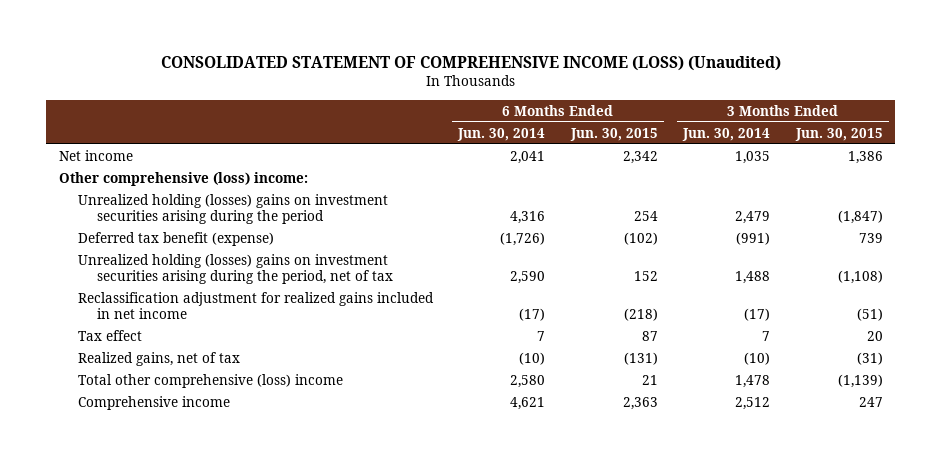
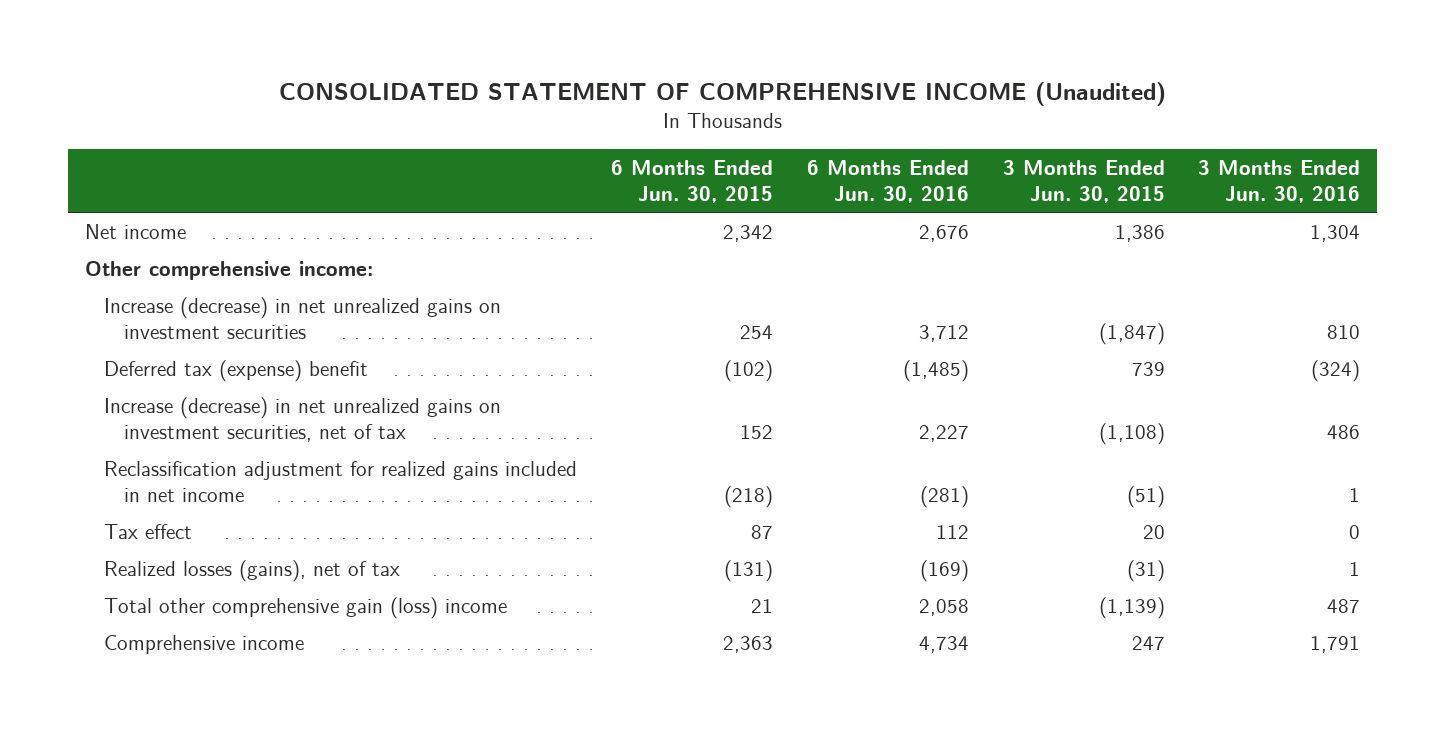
- CONSOLIDATED STATEMENT OF COMPREHENSIVE INCOME (LOSS) (Unaudited)
+ CONSOLIDATED STATEMENT OF COMPREHENSIVE INCOME (Unaudited)
- | 6 Months Ended Jun. 30, 2014 | 6 Months Ended Jun. 30, 2015 | 3 Months Ended Jun. 30, 2014 | 3 Months Ended Jun. 30, 2015
+ | 6 Months Ended Jun. 30, 2015 | 6 Months Ended Jun. 30, 2016 | 3 Months Ended Jun. 30, 2015 | 3 Months Ended Jun. 30, 2016
- Other comprehensive (loss) income:
- Unrealized holding (losses) gains on investment securities arising during the period | 4,316 | 254 | 2,479 | (1,847)
- Deferred tax benefit (expense) | (1,726) | (102) | (991) | 739
- Unrealized holding (losses) gains on investment securities arising during the period, net of tax | 2,590 | 152 | 1,488 | (1,108)
+ Other comprehensive income:
+ Increase (decrease) in net unrealized gains on investment securities | 254 | 3,712 | (1,847) | 810
+ Deferred tax (expense) benefit | (102) | (1,485) | 739 | (324)
+ Increase (decrease) in net unrealized gains on investment securities, net of tax | 152 | 2,227 | (1,108) | 486
- Realized gains, net of tax | (10) | (131) | (10) | (31)
- Total other comprehensive (loss) income | 2,580 | 21 | 1,478 | (1,139)
+ Realized losses (gains), net of tax | (131) | (169) | (31) | 1
+ Total other comprehensive gain (loss) income | 21 | 2,058 | (1,139) | 487

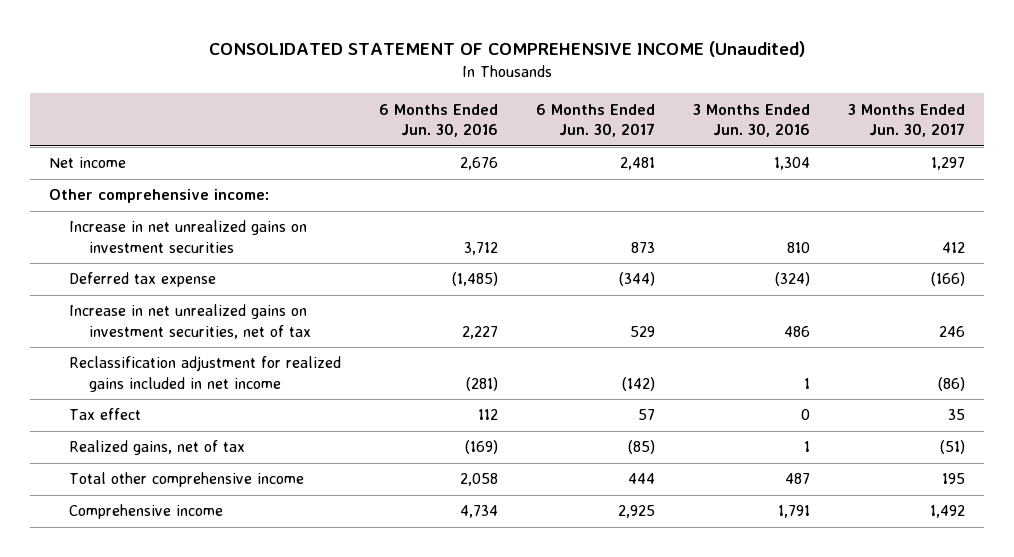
- | 6 Months Ended Jun. 30, 2015 | 6 Months Ended Jun. 30, 2016 | 3 Months Ended Jun. 30, 2015 | 3 Months Ended Jun. 30, 2016
+ | 6 Months Ended Jun. 30, 2016 | 6 Months Ended Jun. 30, 2017 | 3 Months Ended Jun. 30, 2016 | 3 Months Ended Jun. 30, 2017
- Increase (decrease) in net unrealized gains on investment securities | 254 | 3,712 | (1,847) | 810
- Deferred tax (expense) benefit | (102) | (1,485) | 739 | (324)
- Increase (decrease) in net unrealized gains on investment securities, net of tax | 152 | 2,227 | (1,108) | 486
+ Increase in net unrealized gains on investment securities | 3,712 | 873 | 810 | 412
+ Deferred tax expense | (1,485) | (344) | (324) | (166)
+ Increase in net unrealized gains on investment securities, net of tax | 2,227 | 529 | 486 | 246
- Realized losses (gains), net of tax | (131) | (169) | (31) | 1
- Total other comprehensive gain (loss) income | 21 | 2,058 | (1,139) | 487
+ Realized gains, net of tax | (169) | (85) | 1 | (51)
+ Total other comprehensive income | 2,058 | 444 | 487 | 195

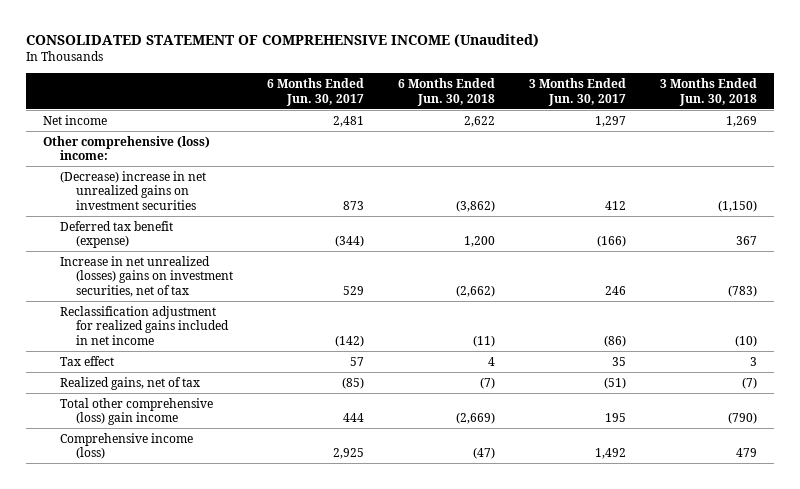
- | 6 Months Ended Jun. 30, 2016 | 6 Months Ended Jun. 30, 2017 | 3 Months Ended Jun. 30, 2016 | 3 Months Ended Jun. 30, 2017
+ | 6 Months Ended Jun. 30, 2017 | 6 Months Ended Jun. 30, 2018 | 3 Months Ended Jun. 30, 2017 | 3 Months Ended Jun. 30, 2018
- Other comprehensive income:
- Increase in net unrealized gains on investment securities | 3,712 | 873 | 810 | 412
- Deferred tax expense | (1,485) | (344) | (324) | (166)
- Increase in net unrealized gains on investment securities, net of tax | 2,227 | 529 | 486 | 246
+ Other comprehensive (loss) income:
+ (Decrease) increase in net unrealized gains on investment securities | 873 | (3,862) | 412 | (1,150)
+ Deferred tax benefit (expense) | (344) | 1,200 | (166) | 367
+ Increase in net unrealized (losses) gains on investment securities, net of tax | 529 | (2,662) | 246 | (783)
- Total other comprehensive income | 2,058 | 444 | 487 | 195
- Comprehensive income | 4,734 | 2,925 | 1,791 | 1,492
+ Total other comprehensive (loss) gain income | 444 | (2,669) | 195 | (790)
+ Comprehensive income (loss) | 2,925 | (47) | 1,492 | 479

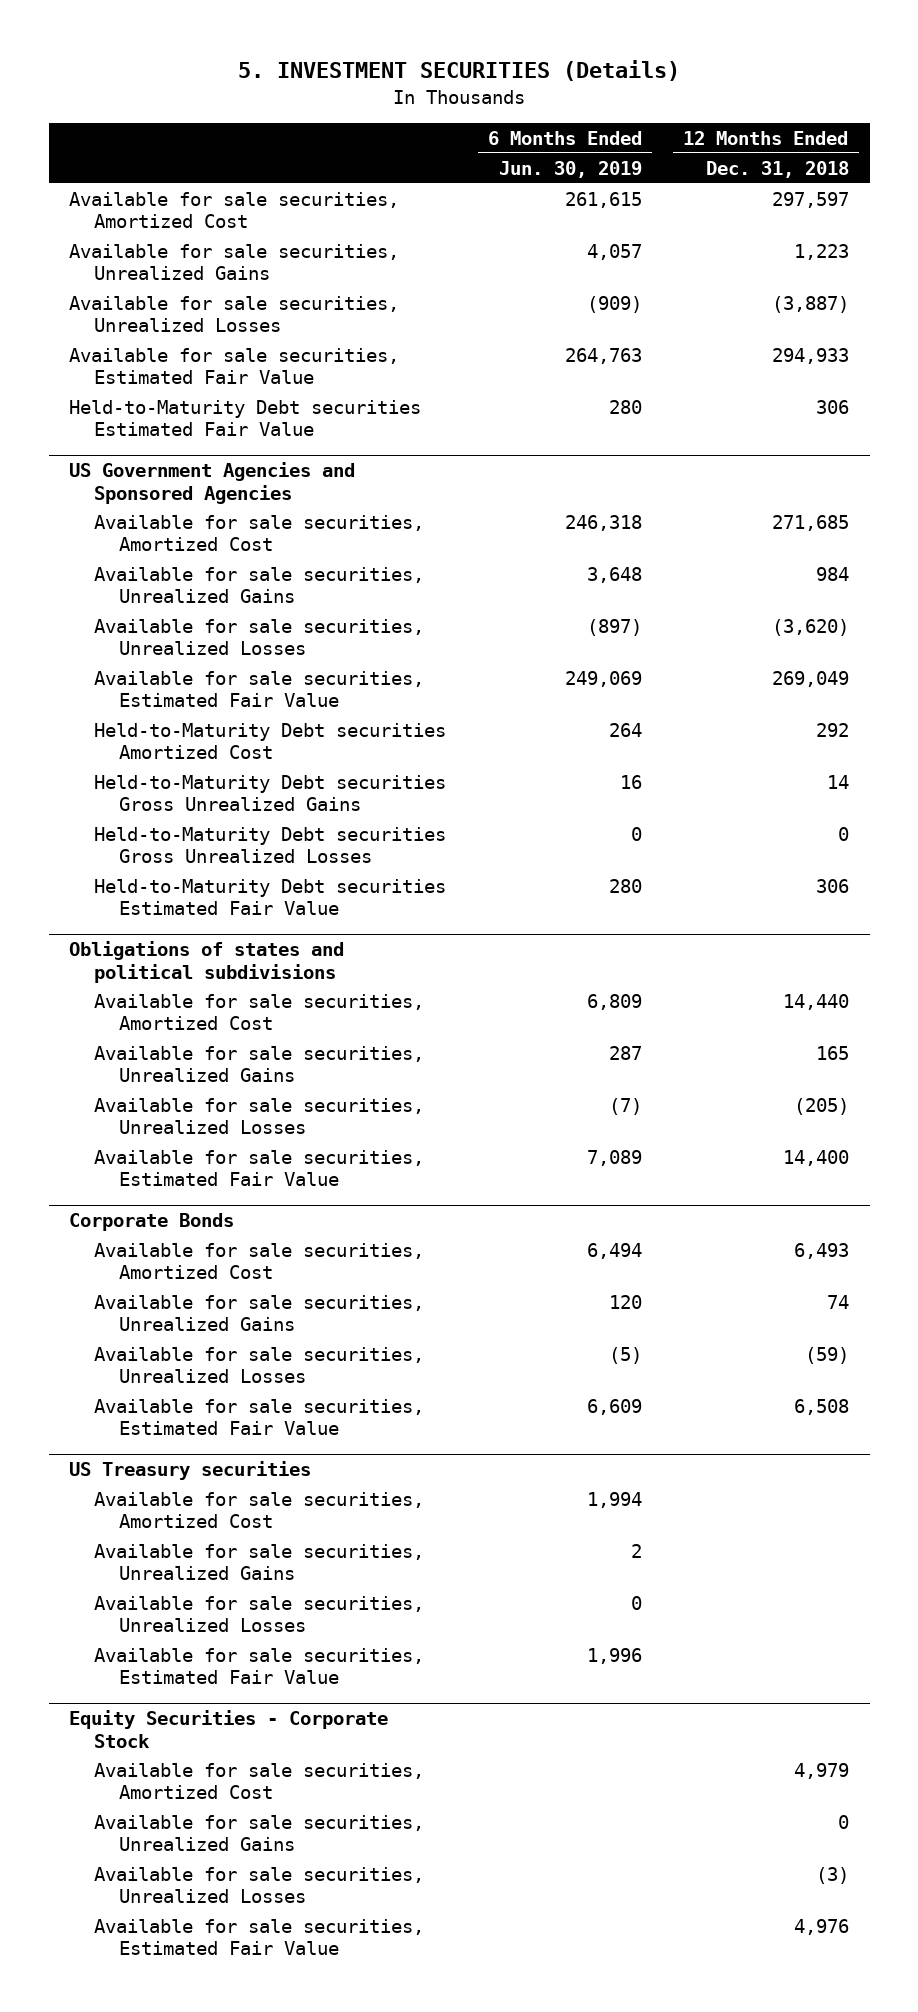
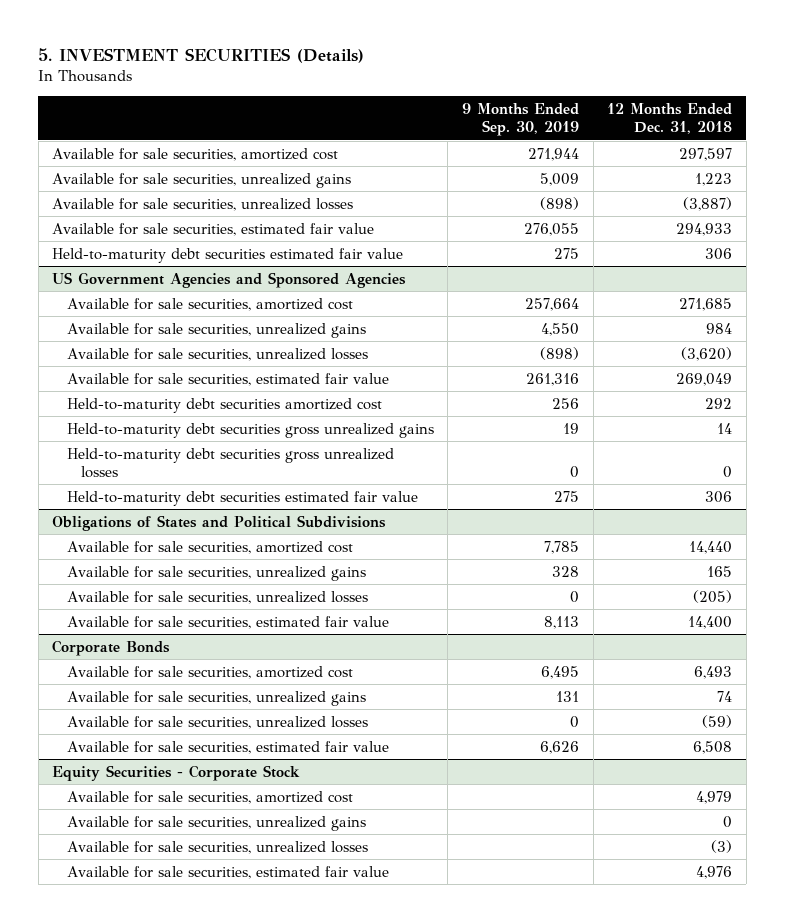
- | 6 Months Ended Jun. 30, 2019 | 12 Months Ended Dec. 31, 2018
+ | 9 Months Ended Sep. 30, 2019 | 12 Months Ended Dec. 31, 2018
- Available for sale securities, Amortized Cost | 261,615 | 297,597
- Available for sale securities, Unrealized Gains | 4,057 | 1,223
- Available for sale securities, Unrealized Losses | (909) | (3,887)
- Available for sale securities, Estimated Fair Value | 264,763 | 294,933
- Held-to-Maturity Debt securities Estimated Fair Value | 280 | 306
+ Available for sale securities, amortized cost | 271,944 | 297,597
+ Available for sale securities, unrealized gains | 5,009 | 1,223
+ Available for sale securities, unrealized losses | (898) | (3,887)
+ Available for sale securities, estimated fair value | 276,055 | 294,933
+ Held-to-maturity debt securities estimated fair value | 275 | 306
@ US Government Agencies and Sponsored Agencies
- Available for sale securities, Amortized Cost | 246,318 | 271,685
- Available for sale securities, Unrealized Gains | 3,648 | 984
- Available for sale securities, Unrealized Losses | (897) | (3,620)
- Available for sale securities, Estimated Fair Value | 249,069 | 269,049
- Held-to-Maturity Debt securities Amortized Cost | 264 | 292
- Held-to-Maturity Debt securities Gross Unrealized Gains | 16 | 14
- Held-to-Maturity Debt securities Gross Unrealized Losses | 0 | 0
- Held-to-Maturity Debt securities Estimated Fair Value | 280 | 306
- Obligations of states and political subdivisions
- Available for sale securities, Amortized Cost | 6,809 | 14,440
- Available for sale securities, Unrealized Gains | 287 | 165
- Available for sale securities, Unrealized Losses | (7) | (205)
- Available for sale securities, Estimated Fair Value | 7,089 | 14,400
@ US Government Agencies and Sponsored Agencies
+ Available for sale securities, amortized cost | 257,664 | 271,685
+ Available for sale securities, unrealized gains | 4,550 | 984
+ Available for sale securities, unrealized losses | (898) | (3,620)
+ Available for sale securities, estimated fair value | 261,316 | 269,049
+ Held-to-maturity debt securities amortized cost | 256 | 292
+ Held-to-maturity debt securities gross unrealized gains | 19 | 14
+ Held-to-maturity debt securities gross unrealized losses | 0 | 0
+ Held-to-maturity debt securities estimated fair value | 275 | 306
+ Obligations of States and Political Subdivisions
+ Available for sale securities, amortized cost | 7,785 | 14,440
+ Available for sale securities, unrealized gains | 328 | 165
+ Available for sale securities, unrealized losses | 0 | (205)
+ Available for sale securities, estimated fair value | 8,113 | 14,400
@ Corporate Bonds
- Available for sale securities, Amortized Cost | 6,494 | 6,493
- Available for sale securities, Unrealized Gains | 120 | 74
- Available for sale securities, Unrealized Losses | (5) | (59)
- Available for sale securities, Estimated Fair Value | 6,609 | 6,508
- US Treasury securities
- Available for sale securities, Amortized Cost | 1,994 |
- Available for sale securities, Unrealized Gains | 2 |
- Available for sale securities, Unrealized Losses | 0 |
- Available for sale securities, Estimated Fair Value | 1,996 |
@ Corporate Bonds
+ Available for sale securities, amortized cost | 6,495 | 6,493
+ Available for sale securities, unrealized gains | 131 | 74
+ Available for sale securities, unrealized losses | 0 | (59)
+ Available for sale securities, estimated fair value | 6,626 | 6,508
@ Equity Securities - Corporate Stock
- Available for sale securities, Amortized Cost | | 4,979
- Available for sale securities, Unrealized Gains | | 0
- Available for sale securities, Unrealized Losses | | (3)
- Available for sale securities, Estimated Fair Value | | 4,976
+ Available for sale securities, amortized cost | | 4,979
+ Available for sale securities, unrealized gains | | 0
+ Available for sale securities, unrealized losses | | (3)
+ Available for sale securities, estimated fair value | | 4,976

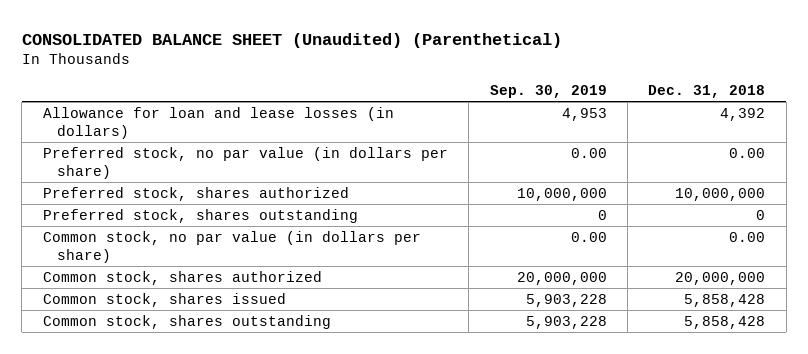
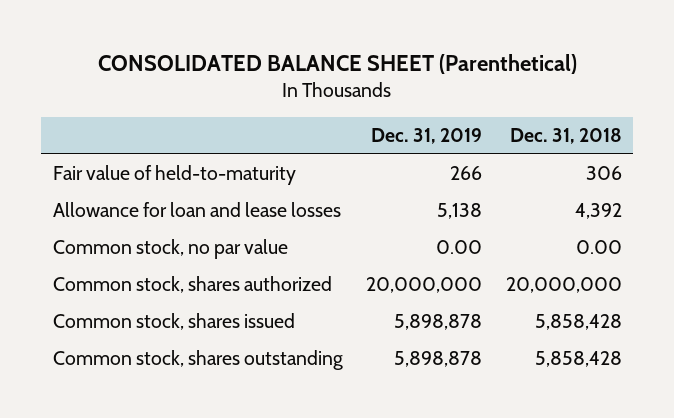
- CONSOLIDATED BALANCE SHEET (Unaudited) (Parenthetical)
+ CONSOLIDATED BALANCE SHEET (Parenthetical)
- | Sep. 30, 2019 | Dec. 31, 2018
+ | Dec. 31, 2019 | Dec. 31, 2018
- Allowance for loan and lease losses (in dollars) | 4,953 | 4,392
- Preferred stock, no par value (in dollars per share) | 0.00 | 0.00
- Preferred stock, shares authorized | 10,000,000 | 10,000,000
- Preferred stock, shares outstanding | 0 | 0
- Common stock, no par value (in dollars per share) | 0.00 | 0.00
+ Fair value of held-to-maturity | 266 | 306
+ Allowance for loan and lease losses | 5,138 | 4,392
+ Common stock, no par value | 0.00 | 0.00

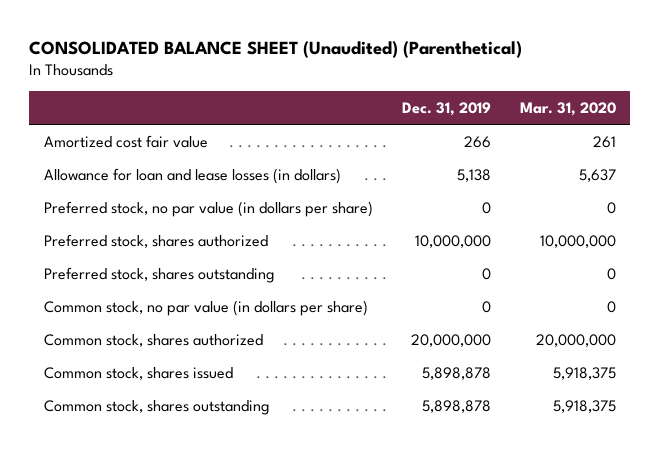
- CONSOLIDATED BALANCE SHEET (Parenthetical)
+ CONSOLIDATED BALANCE SHEET (Unaudited) (Parenthetical)
- | Dec. 31, 2019 | Dec. 31, 2018
+ | Dec. 31, 2019 | Mar. 31, 2020
- Fair value of held-to-maturity | 266 | 306
- Allowance for loan and lease losses | 5,138 | 4,392
- Common stock, no par value | 0.00 | 0.00
+ Amortized cost fair value | 266 | 261
+ Allowance for loan and lease losses (in dollars) | 5,138 | 5,637
+ Preferred stock, no par value (in dollars per share) | 0 | 0
+ Preferred stock, shares authorized | 10,000,000 | 10,000,000
+ Preferred stock, shares outstanding | 0 | 0
+ Common stock, no par value (in dollars per share) | 0 | 0

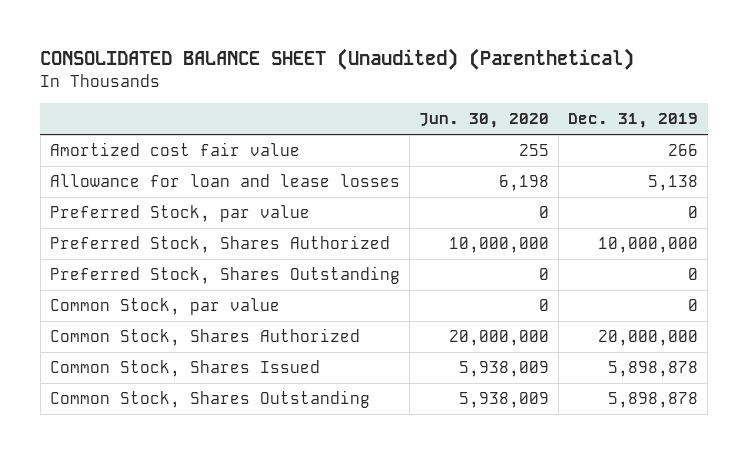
- | Dec. 31, 2019 | Mar. 31, 2020
+ | Jun. 30, 2020 | Dec. 31, 2019
- Allowance for loan and lease losses (in dollars) | 5,138 | 5,637
- Preferred stock, no par value (in dollars per share) | 0 | 0
- Preferred stock, shares authorized | 10,000,000 | 10,000,000
- Preferred stock, shares outstanding | 0 | 0
- Common stock, no par value (in dollars per share) | 0 | 0
- Common stock, shares authorized | 20,000,000 | 20,000,000
- Common stock, shares issued | 5,898,878 | 5,918,375
- Common stock, shares outstanding | 5,898,878 | 5,918,375
+ Allowance for loan and lease losses | 6,198 | 5,138
+ Preferred Stock, par value | 0 | 0
+ Preferred Stock, Shares Authorized | 10,000,000 | 10,000,000
+ Preferred Stock, Shares Outstanding | 0 | 0
+ Common Stock, par value | 0 | 0
+ Common Stock, Shares Authorized | 20,000,000 | 20,000,000
+ Common Stock, Shares Issued | 5,938,009 | 5,898,878
+ Common Stock, Shares Outstanding | 5,938,009 | 5,898,878

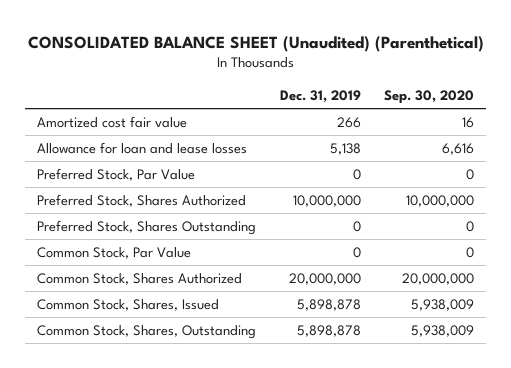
- | Jun. 30, 2020 | Dec. 31, 2019
+ | Dec. 31, 2019 | Sep. 30, 2020
- Preferred Stock, par value | 0 | 0
+ Preferred Stock, Par Value | 0 | 0
- Common Stock, par value | 0 | 0
+ Common Stock, Par Value | 0 | 0
- Common Stock, Shares Issued | 5,938,009 | 5,898,878
- Common Stock, Shares Outstanding | 5,938,009 | 5,898,878
+ Common Stock, Shares, Issued | 5,898,878 | 5,938,009
+ Common Stock, Shares, Outstanding | 5,898,878 | 5,938,009

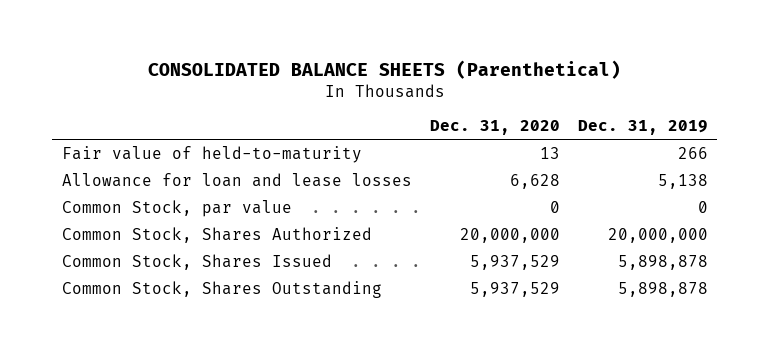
- CONSOLIDATED BALANCE SHEET (Unaudited) (Parenthetical)
+ CONSOLIDATED BALANCE SHEETS (Parenthetical)
- | Dec. 31, 2019 | Sep. 30, 2020
+ | Dec. 31, 2020 | Dec. 31, 2019
- Amortized cost fair value | 266 | 16
+ Fair value of held-to-maturity | 13 | 266
- Preferred Stock, Par Value | 0 | 0
- Preferred Stock, Shares Authorized | 10,000,000 | 10,000,000
- Preferred Stock, Shares Outstanding | 0 | 0
- Common Stock, Par Value | 0 | 0
+ Common Stock, par value | 0 | 0
- Common Stock, Shares, Issued | 5,898,878 | 5,938,009
- Common Stock, Shares, Outstanding | 5,898,878 | 5,938,009
+ Common Stock, Shares Issued | 5,937,529 | 5,898,878
+ Common Stock, Shares Outstanding | 5,937,529 | 5,898,878

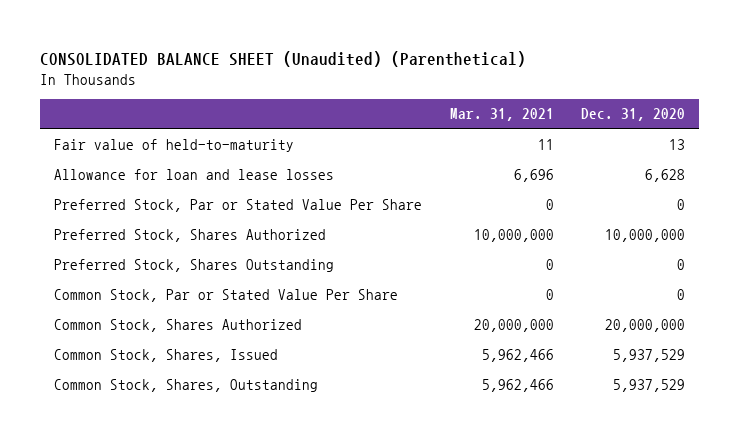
- CONSOLIDATED BALANCE SHEETS (Parenthetical)
+ CONSOLIDATED BALANCE SHEET (Unaudited) (Parenthetical)
- | Dec. 31, 2020 | Dec. 31, 2019
+ | Mar. 31, 2021 | Dec. 31, 2020
- Common Stock, par value | 0 | 0
+ Preferred Stock, Par or Stated Value Per Share | 0 | 0
+ Preferred Stock, Shares Authorized | 10,000,000 | 10,000,000
+ Preferred Stock, Shares Outstanding | 0 | 0
+ Common Stock, Par or Stated Value Per Share | 0 | 0
- Common Stock, Shares Issued | 5,937,529 | 5,898,878
- Common Stock, Shares Outstanding | 5,937,529 | 5,898,878
+ Common Stock, Shares, Issued | 5,962,466 | 5,937,529
+ Common Stock, Shares, Outstanding | 5,962,466 | 5,937,529

